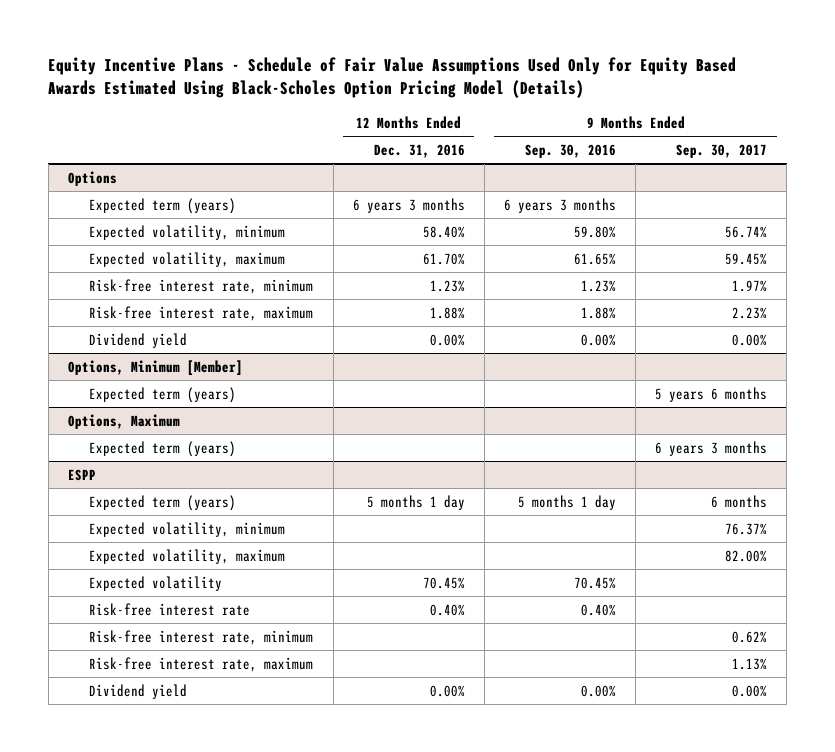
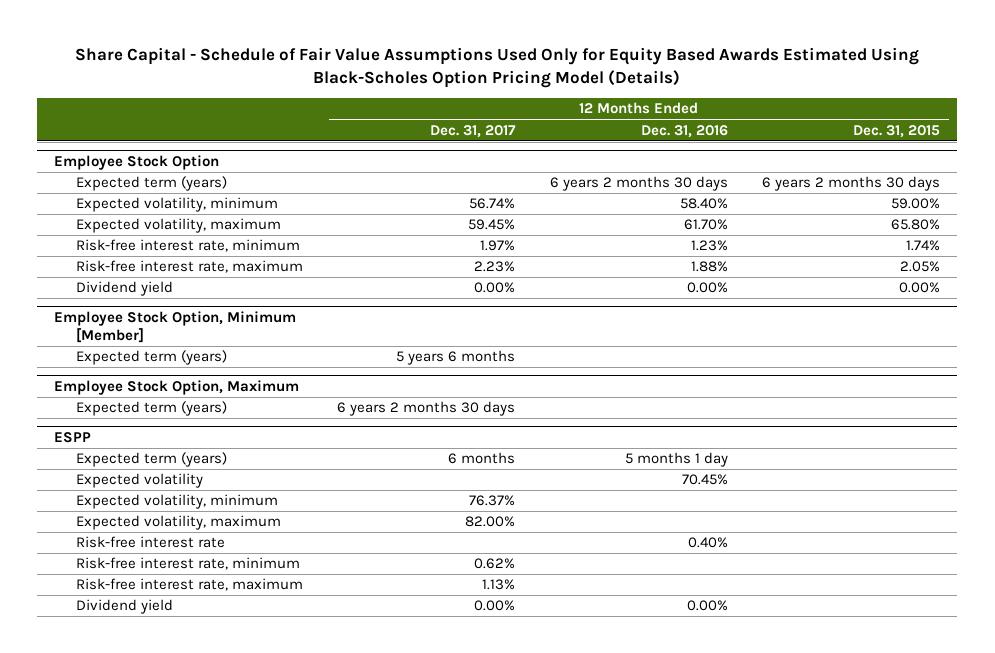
- Equity Incentive Plans - Schedule of Fair Value Assumptions Used Only for Equity Based Awards Estimated Using Black-Scholes Option Pricing Model (Details)
+ Share Capital - Schedule of Fair Value Assumptions Used Only for Equity Based Awards Estimated Using Black-Scholes Option Pricing Model (Details)
- | 12 Months Ended Dec. 31, 2016 | 9 Months Ended Sep. 30, 2016 | 9 Months Ended Sep. 30, 2017
+ | 12 Months Ended Dec. 31, 2017 | 12 Months Ended Dec. 31, 2016 | 12 Months Ended Dec. 31, 2015
- Options
- Expected term (years) | 6 years 3 months | 6 years 3 months |
+ Employee Stock Option
+ Expected term (years) | | 6 years 2 months 30 days | 6 years 2 months 30 days
- Options, Minimum [Member]
+ Employee Stock Option, Minimum [Member]
- Options, Maximum
+ Employee Stock Option, Maximum
@ ESPP
moved up: Expected volatility | | 70.45% |

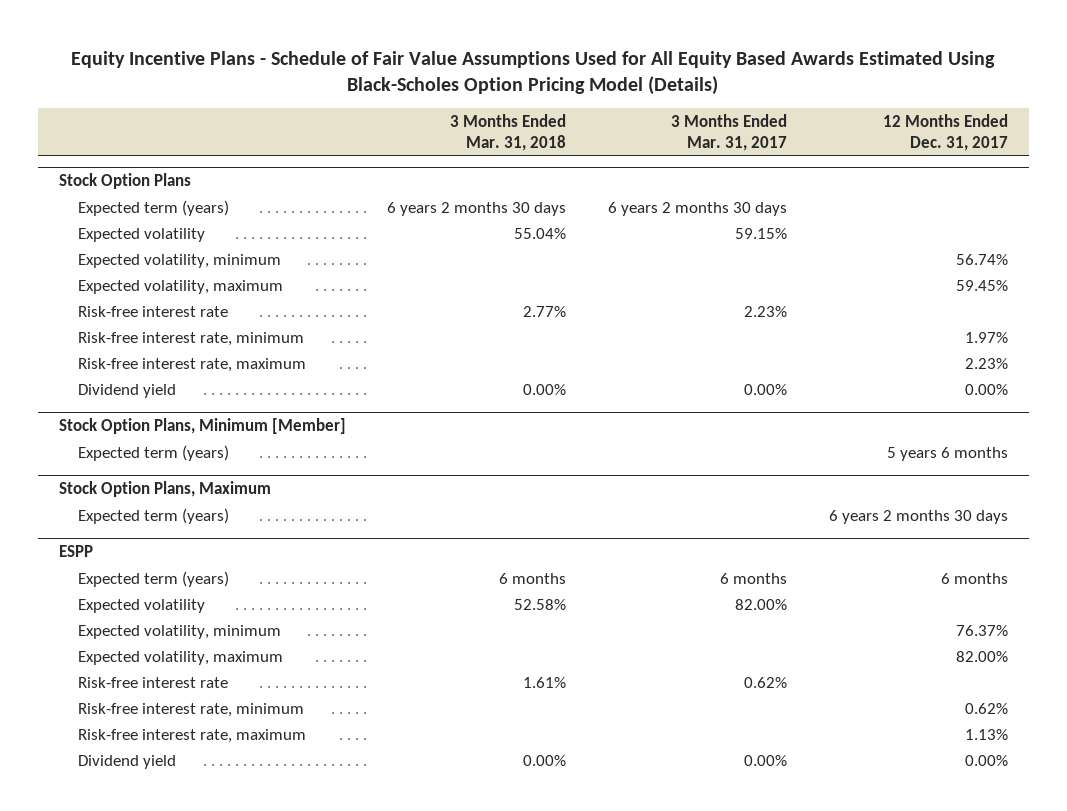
- Share Capital - Schedule of Fair Value Assumptions Used Only for Equity Based Awards Estimated Using Black-Scholes Option Pricing Model (Details)
+ Equity Incentive Plans - Schedule of Fair Value Assumptions Used for All Equity Based Awards Estimated Using Black-Scholes Option Pricing Model (Details)
- | 12 Months Ended Dec. 31, 2017 | 12 Months Ended Dec. 31, 2016 | 12 Months Ended Dec. 31, 2015
+ | 3 Months Ended Mar. 31, 2018 | 3 Months Ended Mar. 31, 2017 | 12 Months Ended Dec. 31, 2017
- Employee Stock Option
+ Stock Option Plans
+ Expected volatility | 55.04% | 59.15% |
+ Risk-free interest rate | 2.77% | 2.23% |
- Employee Stock Option, Minimum [Member]
+ Stock Option Plans, Minimum [Member]
- Employee Stock Option, Maximum
+ Stock Option Plans, Maximum

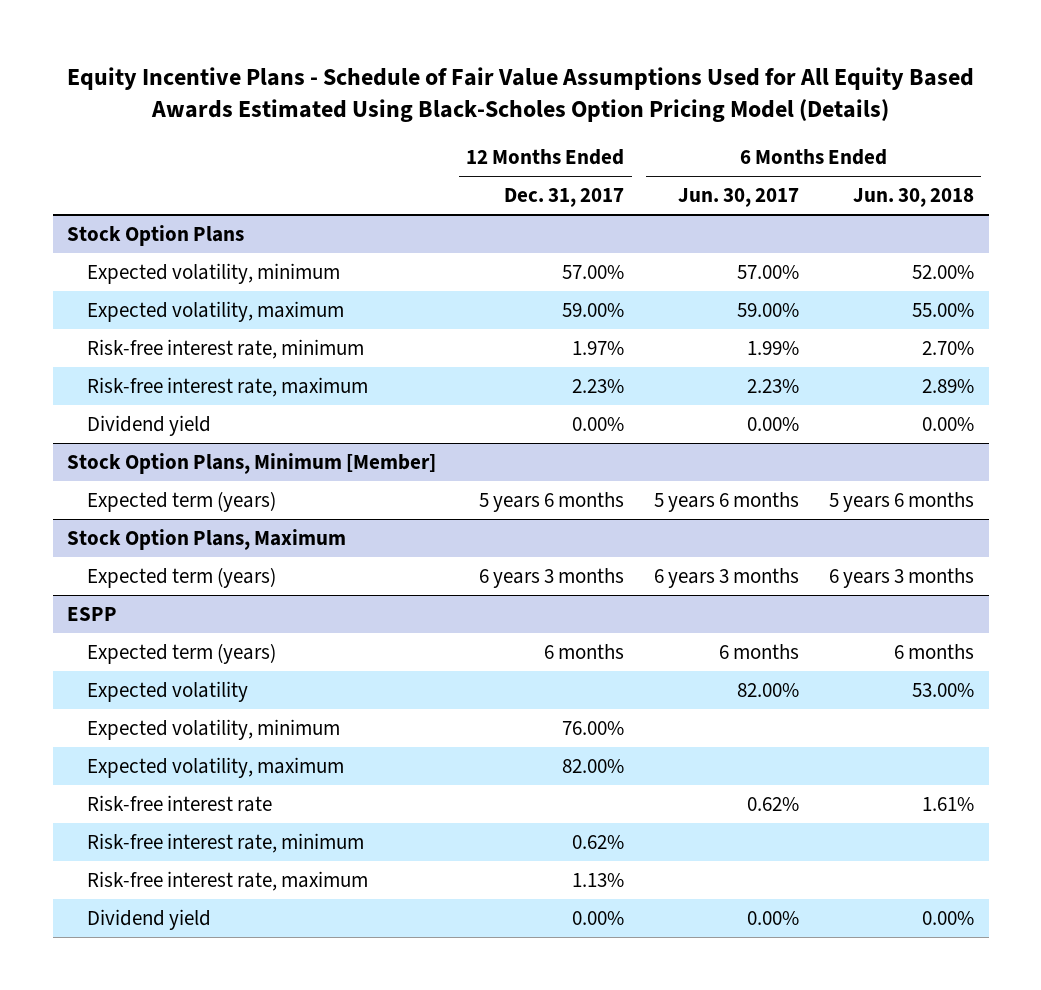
- | 3 Months Ended Mar. 31, 2018 | 3 Months Ended Mar. 31, 2017 | 12 Months Ended Dec. 31, 2017
+ | 12 Months Ended Dec. 31, 2017 | 6 Months Ended Jun. 30, 2017 | 6 Months Ended Jun. 30, 2018
@ Stock Option Plans
- Expected term (years) | 6 years 2 months 30 days | 6 years 2 months 30 days |
- Expected volatility | 55.04% | 59.15% |
- Expected volatility, minimum | | | 56.74%
- Expected volatility, maximum | | | 59.45%
- Risk-free interest rate | 2.77% | 2.23% |
+ Expected volatility, minimum | 57.00% | 57.00% | 52.00%
+ Expected volatility, maximum | 59.00% | 59.00% | 55.00%
@ Stock Option Plans, Maximum
- Expected term (years) | | | 6 years 2 months 30 days
+ Expected term (years) | 6 years 3 months | 6 years 3 months | 6 years 3 months
@ ESPP
- Expected volatility, minimum | | | 76.37%
+ Expected volatility, minimum | 76.00% | |

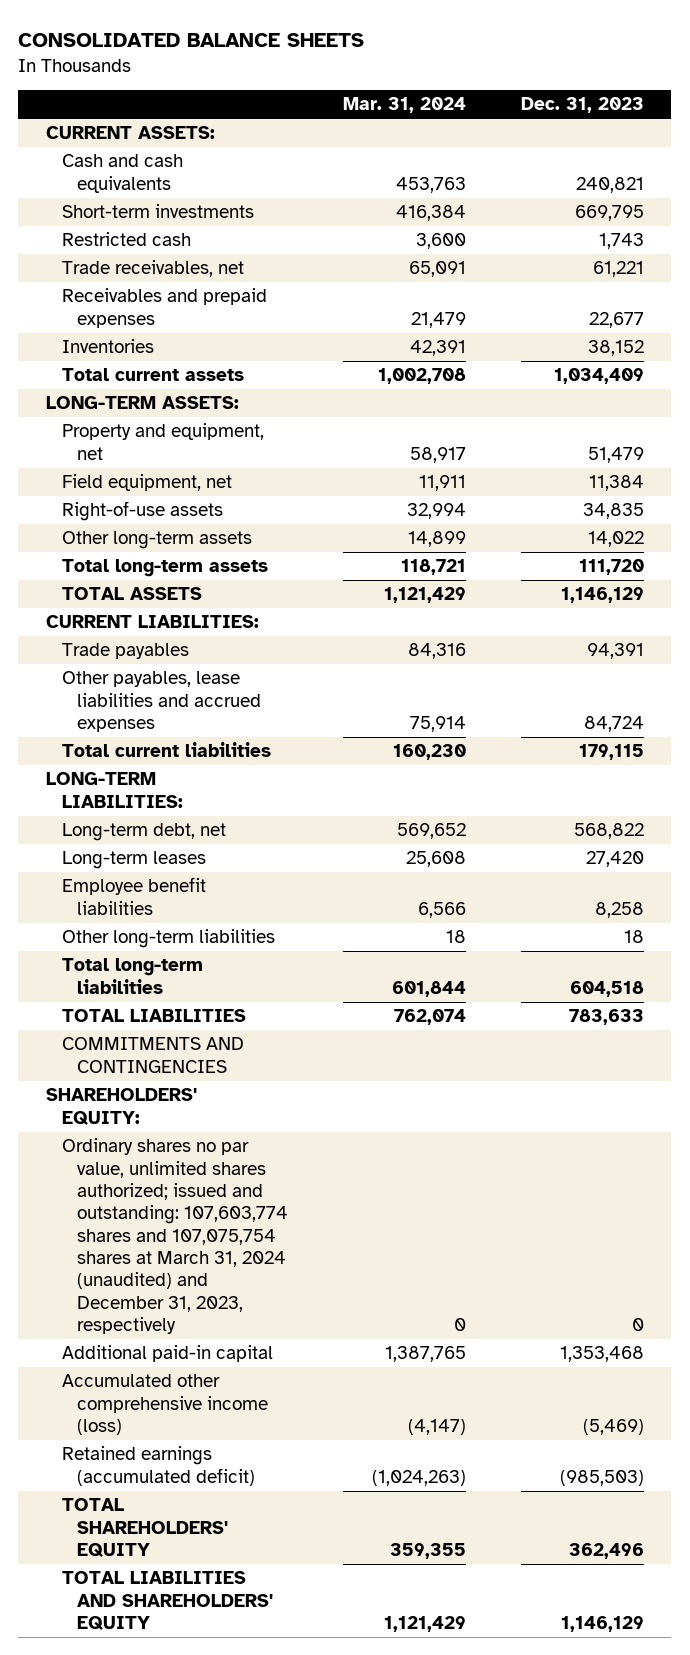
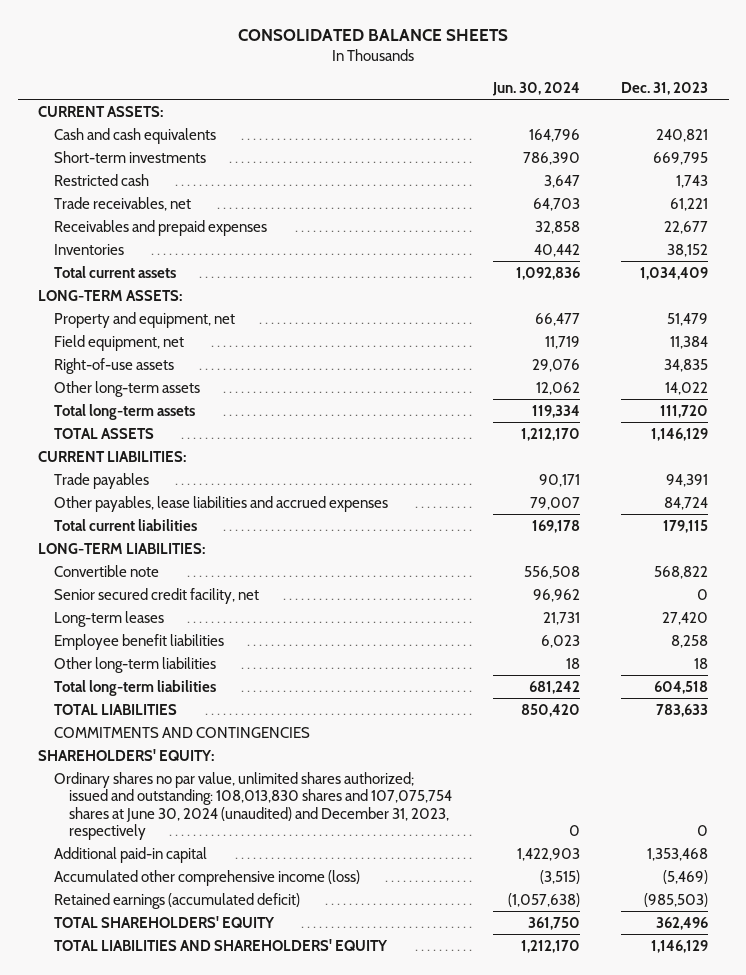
- | Mar. 31, 2024 | Dec. 31, 2023
+ | Jun. 30, 2024 | Dec. 31, 2023
- Long-term debt, net | 569,652 | 568,822
+ Convertible note | 556,508 | 568,822
+ Senior secured credit facility, net | 96,962 | 0
- Ordinary shares no par value, unlimited shares authorized; issued and outstanding: 107,603,774 shares and 107,075,754 shares at March 31, 2024 (unaudited) and December 31, 2023, respectively | 0 | 0
+ Ordinary shares no par value, unlimited shares authorized; issued and outstanding: 108,013,830 shares and 107,075,754 shares at June 30, 2024 (unaudited) and December 31, 2023, respectively | 0 | 0

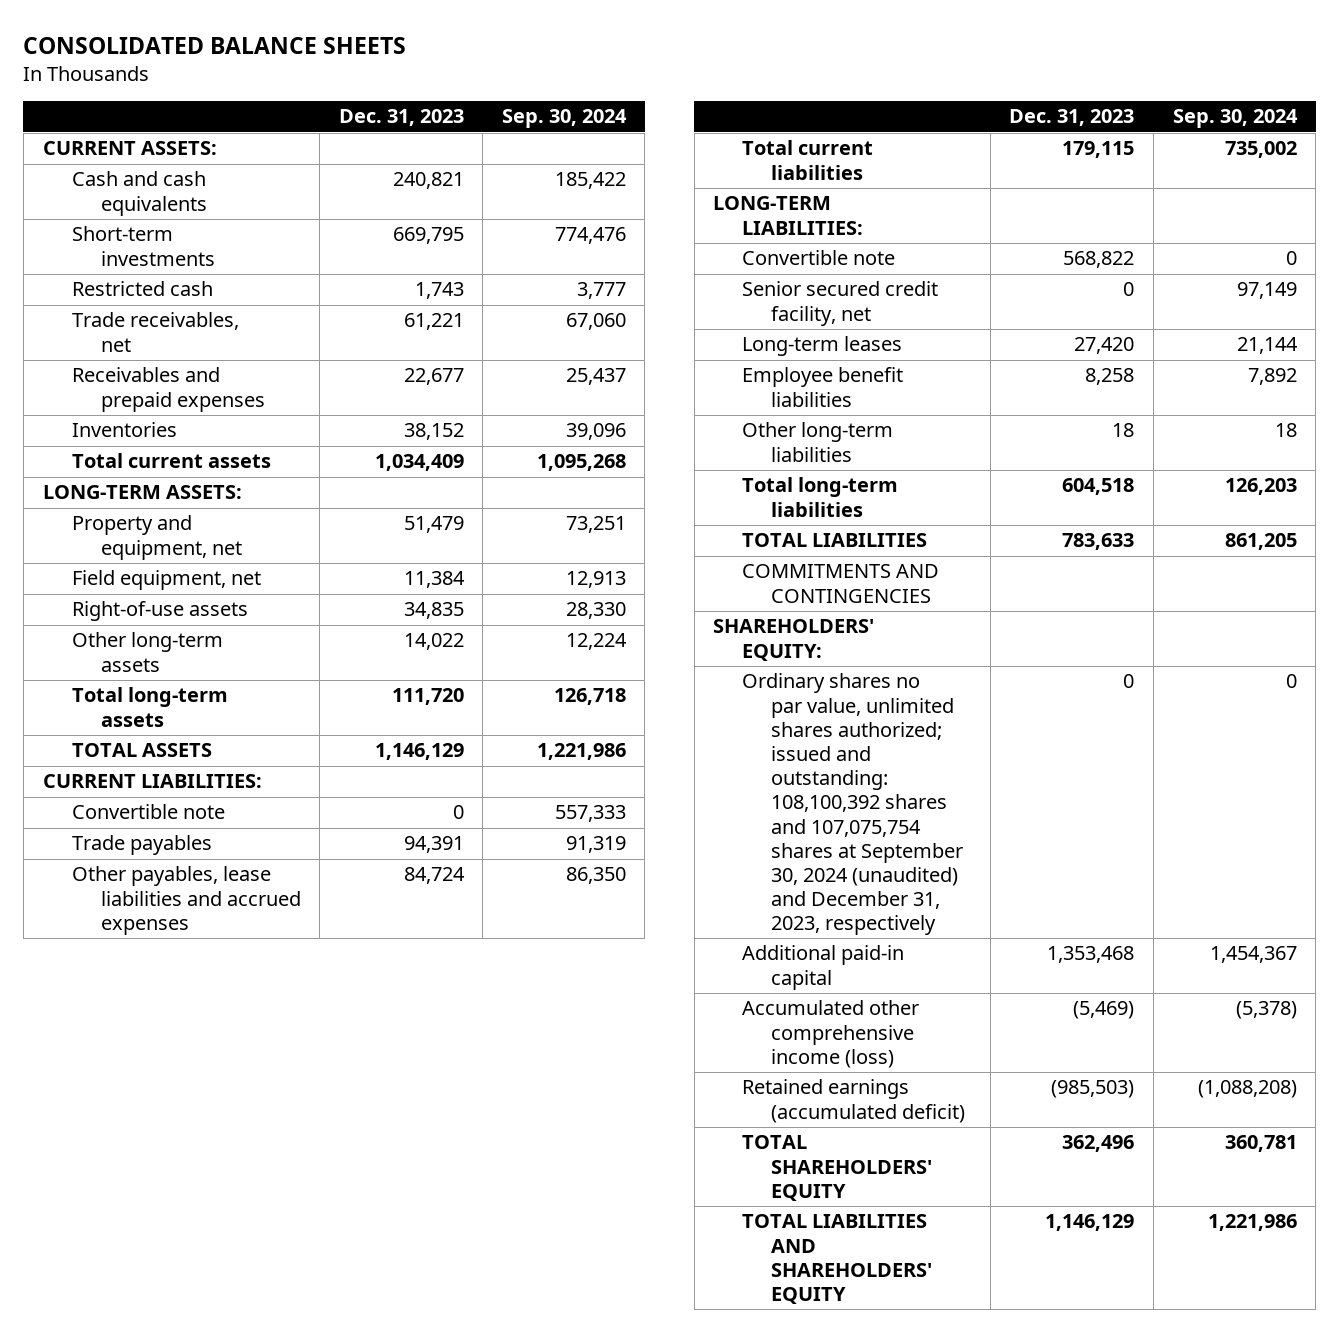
- | Jun. 30, 2024 | Dec. 31, 2023
+ | Dec. 31, 2023 | Sep. 30, 2024
+ Convertible note | 0 | 557,333
- Ordinary shares no par value, unlimited shares authorized; issued and outstanding: 108,013,830 shares and 107,075,754 shares at June 30, 2024 (unaudited) and December 31, 2023, respectively | 0 | 0
+ Ordinary shares no par value, unlimited shares authorized; issued and outstanding: 108,100,392 shares and 107,075,754 shares at September 30, 2024 (unaudited) and December 31, 2023, respectively | 0 | 0

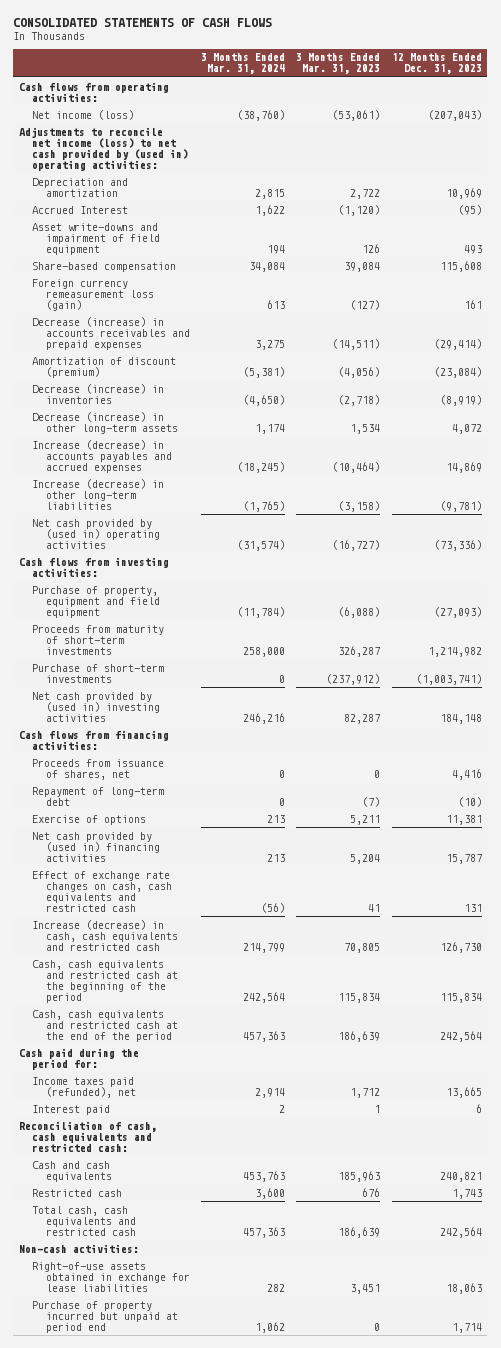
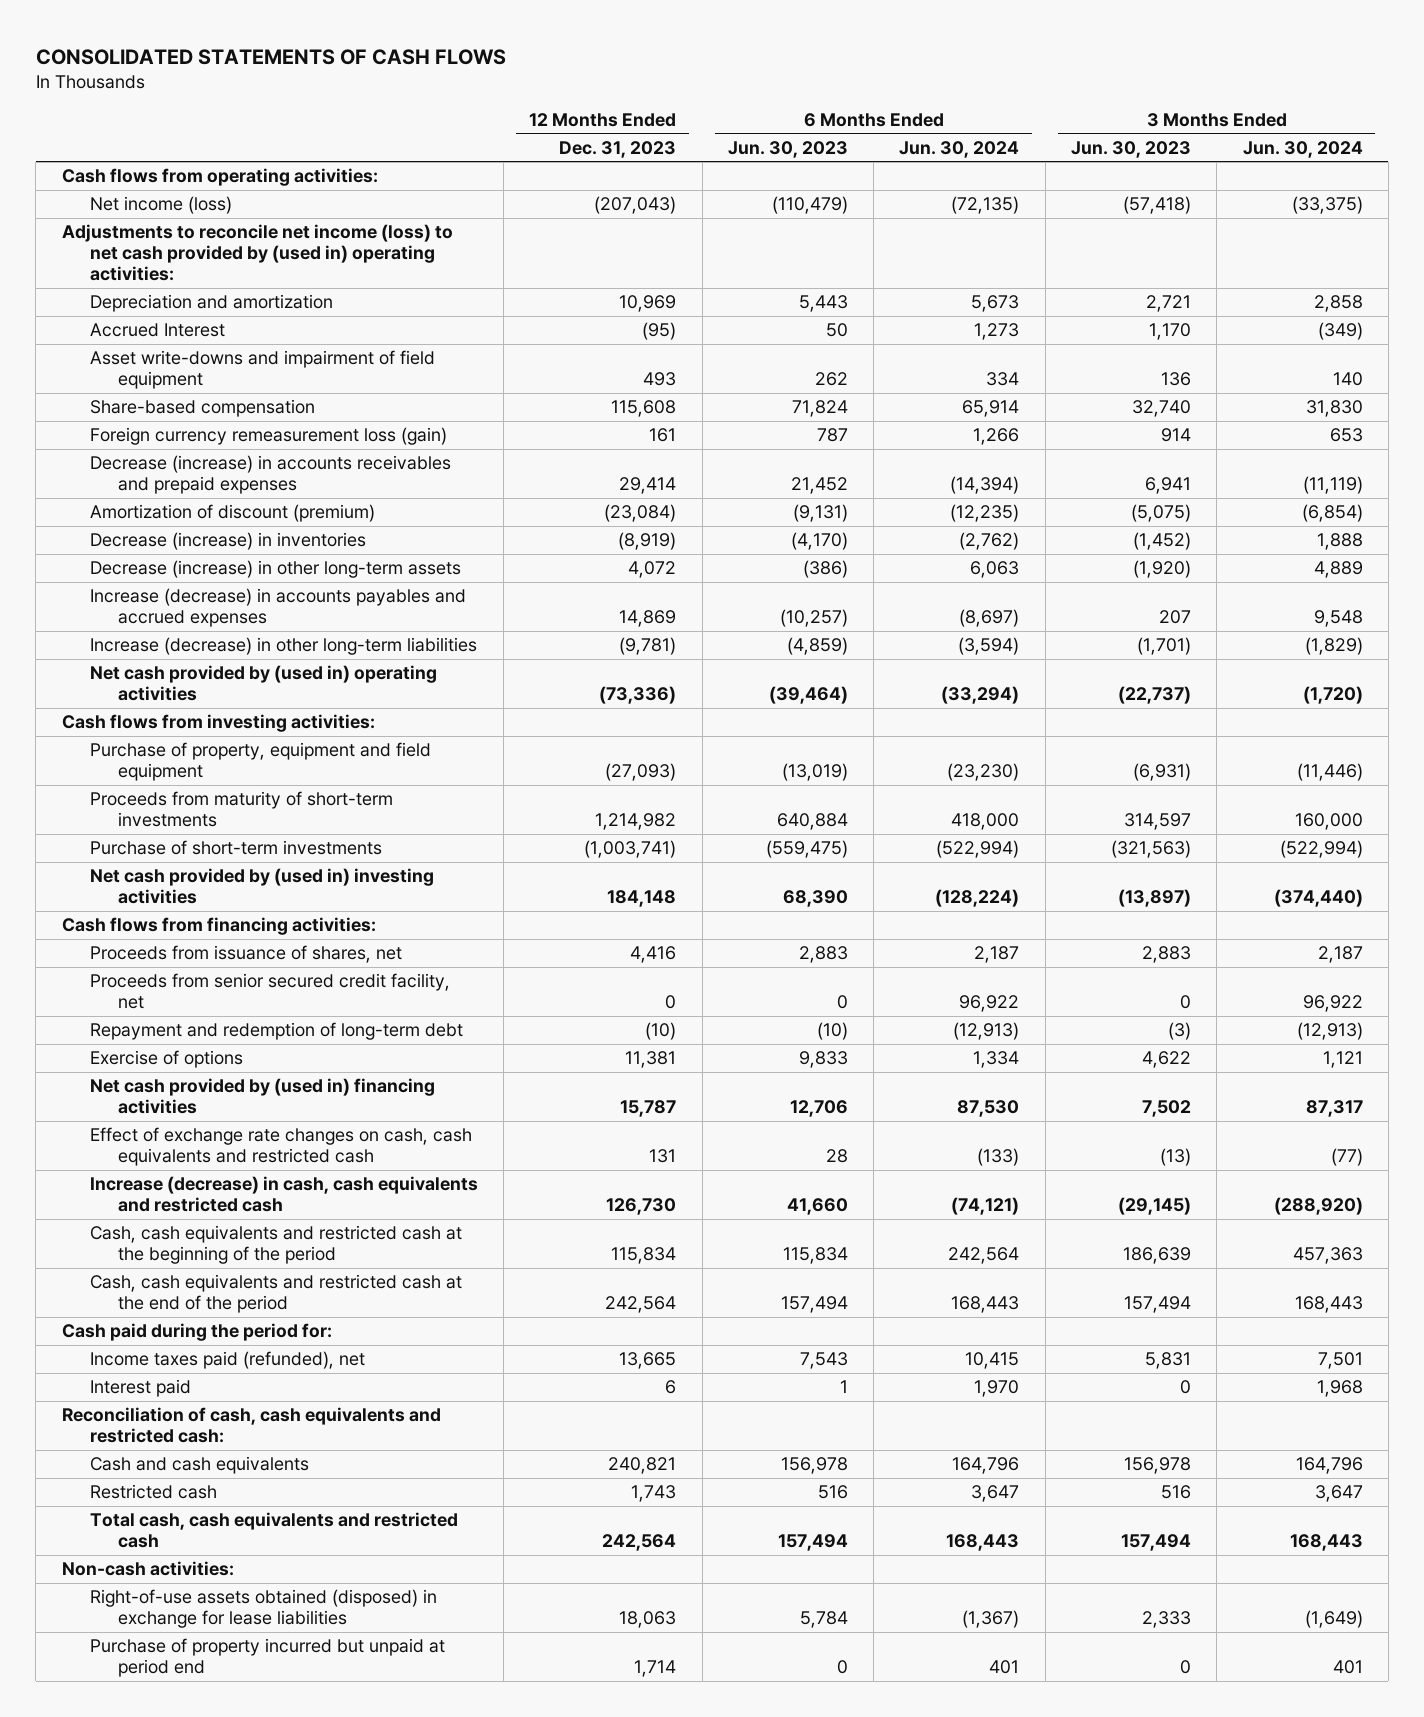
- | 3 Months Ended Mar. 31, 2024 | 3 Months Ended Mar. 31, 2023 | 12 Months Ended Dec. 31, 2023
+ | 12 Months Ended Dec. 31, 2023 | 6 Months Ended Jun. 30, 2023 | 6 Months Ended Jun. 30, 2024 | 3 Months Ended Jun. 30, 2023 | 3 Months Ended Jun. 30, 2024
- Decrease (increase) in accounts receivables and prepaid expenses | 3,275 | (14,511) | (29,414)
+ Decrease (increase) in accounts receivables and prepaid expenses | 29,414 | 21,452 | (14,394) | 6,941 | (11,119)
- Repayment of long-term debt | 0 | (7) | (10)
+ Proceeds from senior secured credit facility, net | 0 | 0 | 96,922 | 0 | 96,922
+ Repayment and redemption of long-term debt | (10) | (10) | (12,913) | (3) | (12,913)
- Right-of-use assets obtained in exchange for lease liabilities | 282 | 3,451 | 18,063
+ Right-of-use assets obtained (disposed) in exchange for lease liabilities | 18,063 | 5,784 | (1,367) | 2,333 | (1,649)

